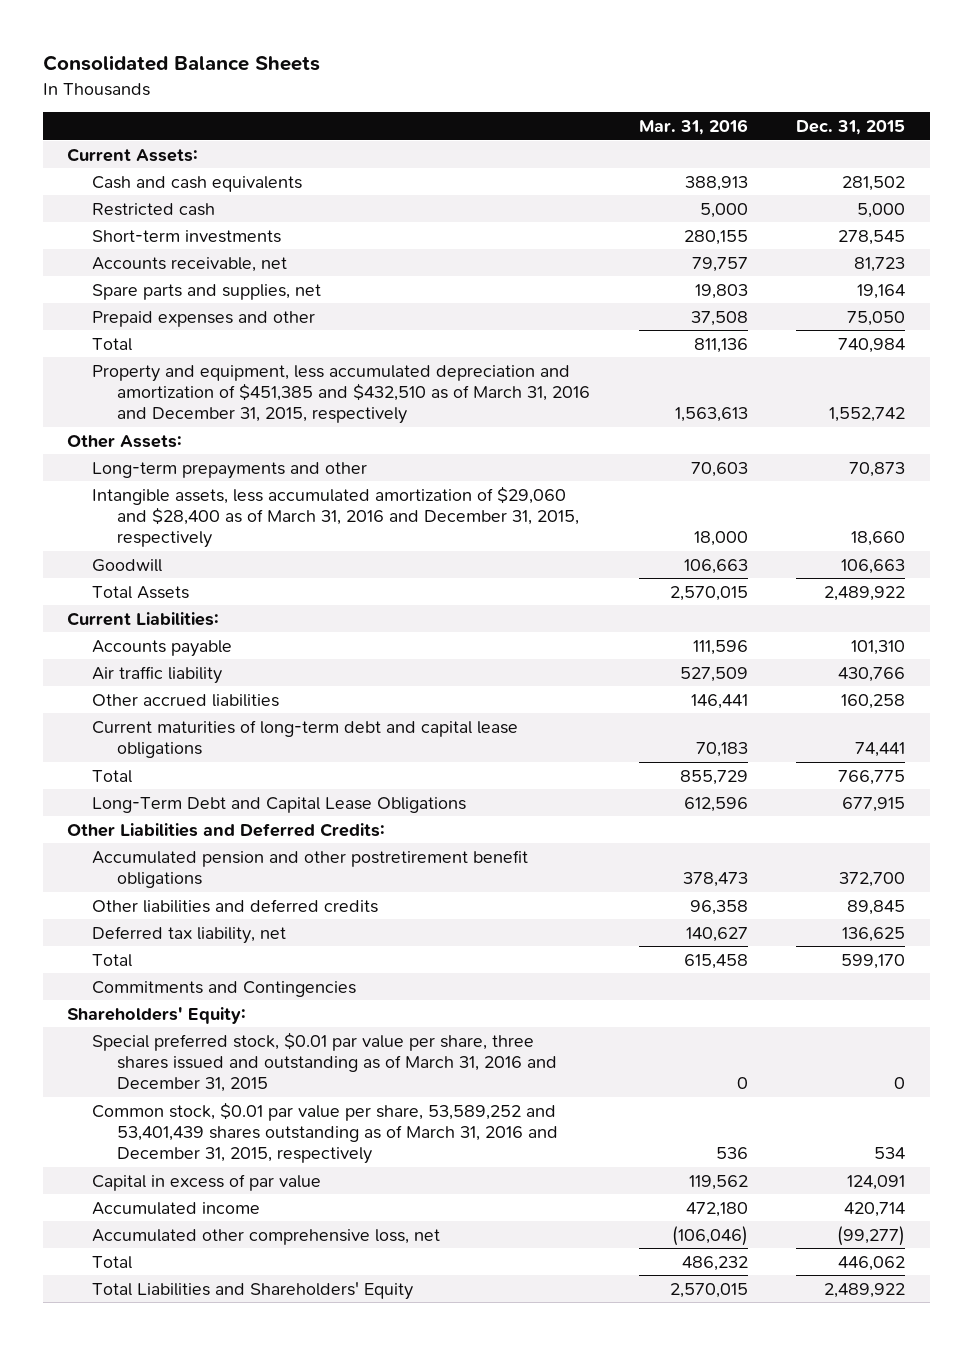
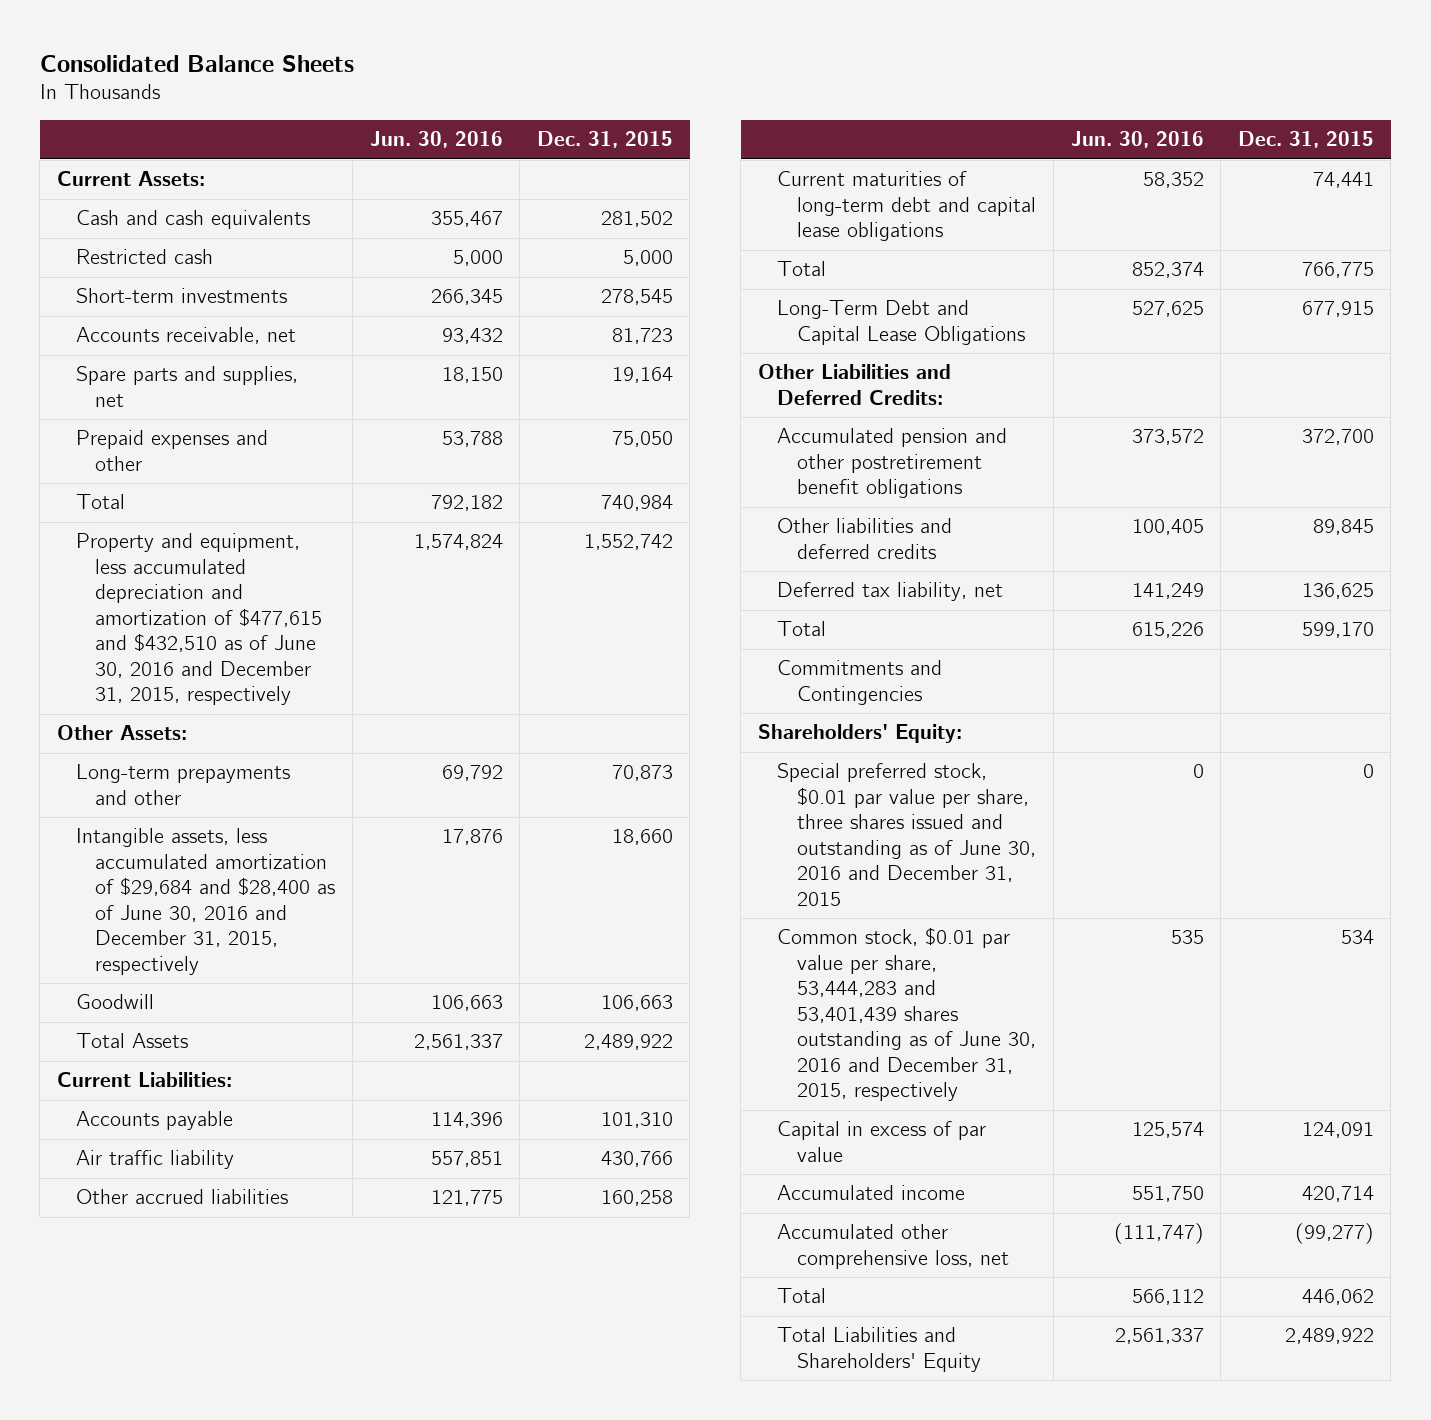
- | Mar. 31, 2016 | Dec. 31, 2015
+ | Jun. 30, 2016 | Dec. 31, 2015
- Property and equipment, less accumulated depreciation and amortization of $451,385 and $432,510 as of March 31, 2016 and December 31, 2015, respectively | 1,563,613 | 1,552,742
+ Property and equipment, less accumulated depreciation and amortization of $477,615 and $432,510 as of June 30, 2016 and December 31, 2015, respectively | 1,574,824 | 1,552,742
- Intangible assets, less accumulated amortization of $29,060 and $28,400 as of March 31, 2016 and December 31, 2015, respectively | 18,000 | 18,660
+ Intangible assets, less accumulated amortization of $29,684 and $28,400 as of June 30, 2016 and December 31, 2015, respectively | 17,876 | 18,660
- Special preferred stock, $0.01 par value per share, three shares issued and outstanding as of March 31, 2016 and December 31, 2015 | 0 | 0
- Common stock, $0.01 par value per share, 53,589,252 and 53,401,439 shares outstanding as of March 31, 2016 and December 31, 2015, respectively | 536 | 534
+ Special preferred stock, $0.01 par value per share, three shares issued and outstanding as of June 30, 2016 and December 31, 2015 | 0 | 0
+ Common stock, $0.01 par value per share, 53,444,283 and 53,401,439 shares outstanding as of June 30, 2016 and December 31, 2015, respectively | 535 | 534

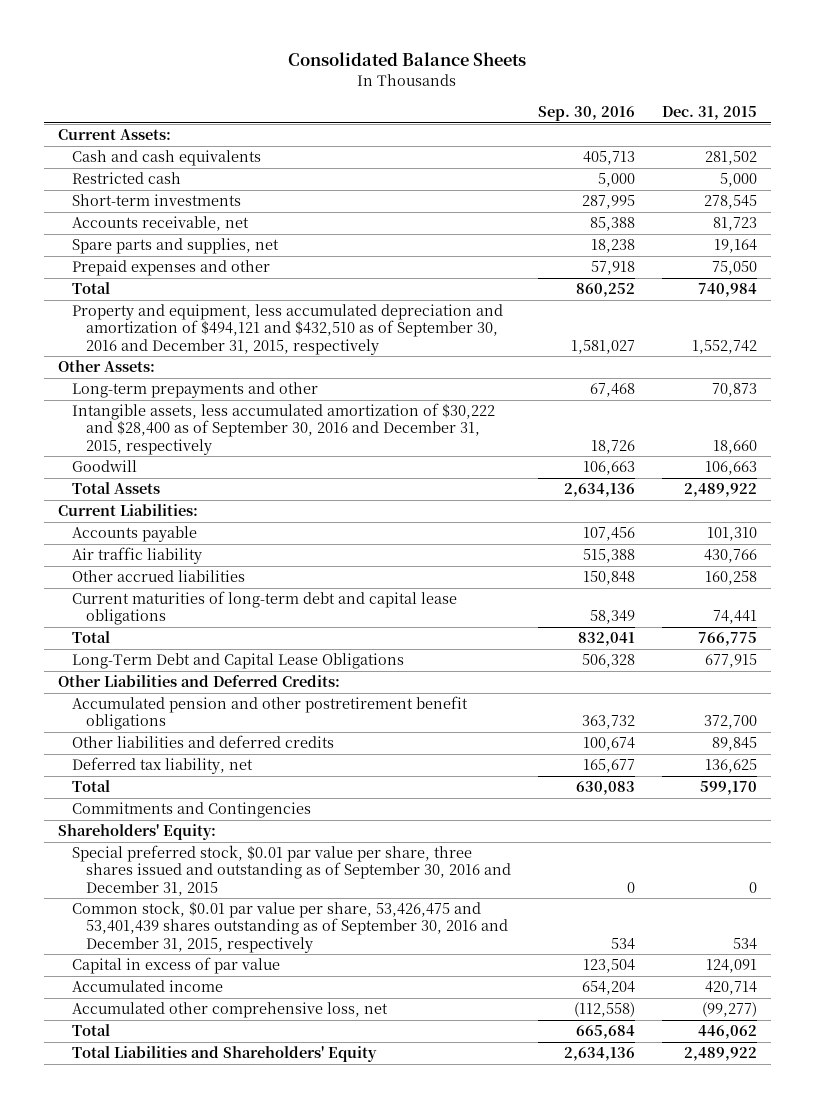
- | Jun. 30, 2016 | Dec. 31, 2015
+ | Sep. 30, 2016 | Dec. 31, 2015
- Property and equipment, less accumulated depreciation and amortization of $477,615 and $432,510 as of June 30, 2016 and December 31, 2015, respectively | 1,574,824 | 1,552,742
+ Property and equipment, less accumulated depreciation and amortization of $494,121 and $432,510 as of September 30, 2016 and December 31, 2015, respectively | 1,581,027 | 1,552,742
- Intangible assets, less accumulated amortization of $29,684 and $28,400 as of June 30, 2016 and December 31, 2015, respectively | 17,876 | 18,660
+ Intangible assets, less accumulated amortization of $30,222 and $28,400 as of September 30, 2016 and December 31, 2015, respectively | 18,726 | 18,660
- Special preferred stock, $0.01 par value per share, three shares issued and outstanding as of June 30, 2016 and December 31, 2015 | 0 | 0
- Common stock, $0.01 par value per share, 53,444,283 and 53,401,439 shares outstanding as of June 30, 2016 and December 31, 2015, respectively | 535 | 534
+ Special preferred stock, $0.01 par value per share, three shares issued and outstanding as of September 30, 2016 and December 31, 2015 | 0 | 0
+ Common stock, $0.01 par value per share, 53,426,475 and 53,401,439 shares outstanding as of September 30, 2016 and December 31, 2015, respectively | 534 | 534

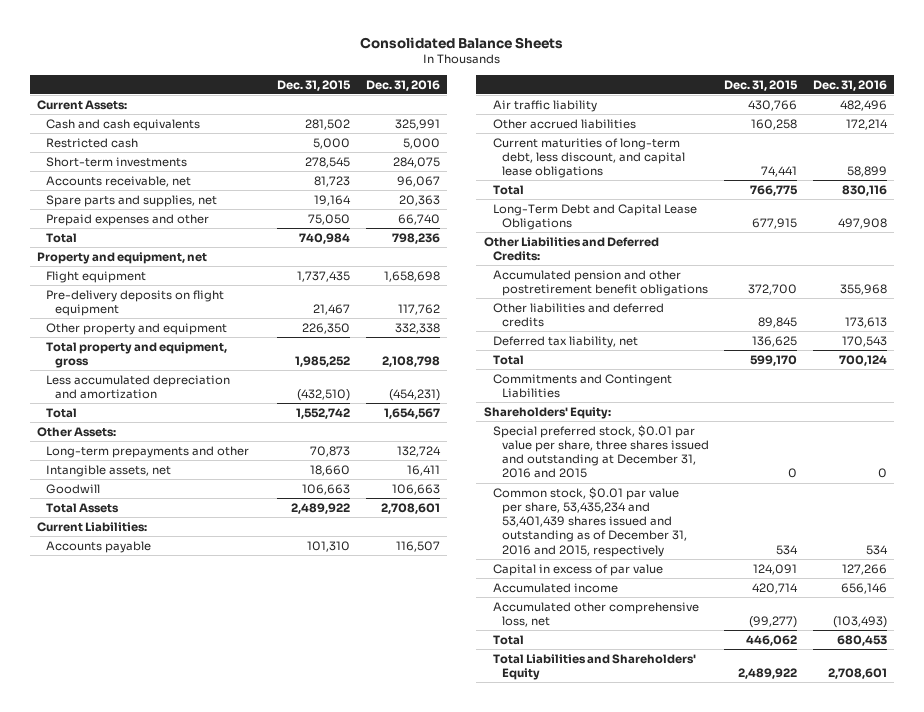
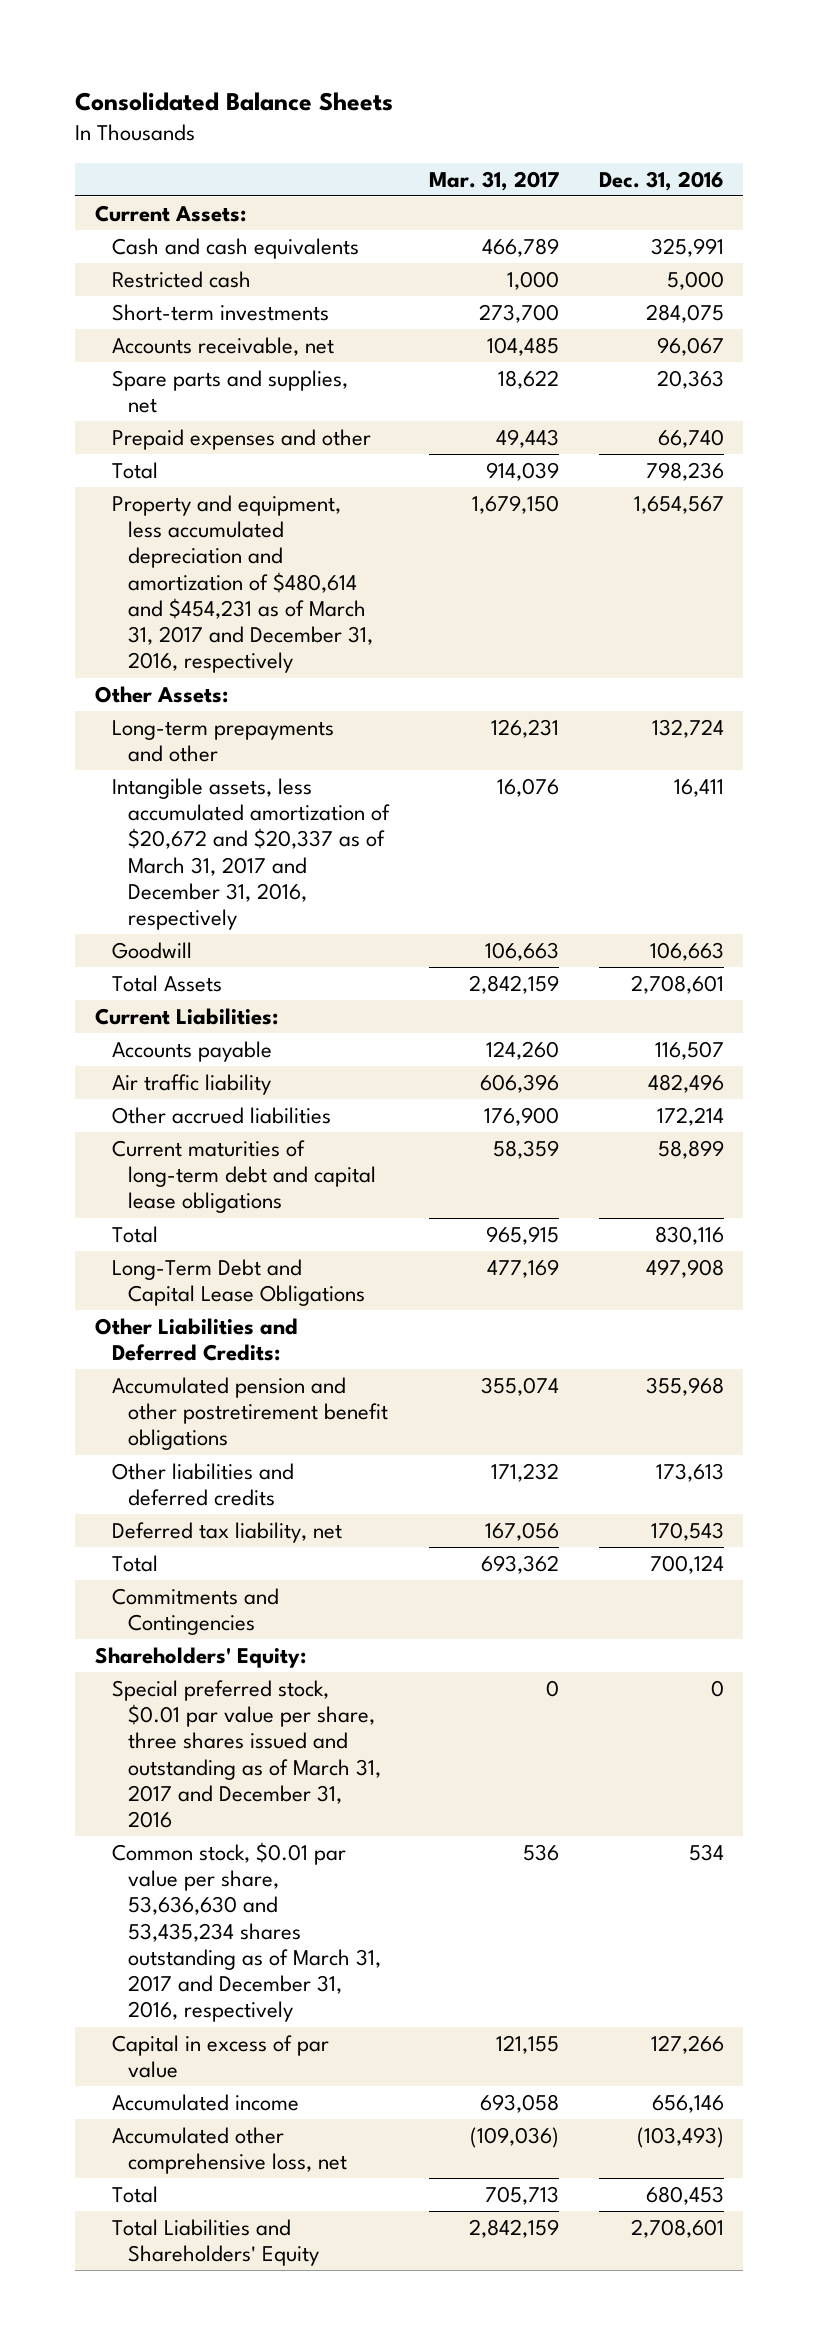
- | Dec. 31, 2015 | Dec. 31, 2016
+ | Mar. 31, 2017 | Dec. 31, 2016
- Property and equipment, net
- Flight equipment | 1,737,435 | 1,658,698
- Pre-delivery deposits on flight equipment | 21,467 | 117,762
- Other property and equipment | 226,350 | 332,338
- Total property and equipment, gross | 1,985,252 | 2,108,798
- Less accumulated depreciation and amortization | (432,510) | (454,231)
- Total | 1,552,742 | 1,654,567
+ Property and equipment, less accumulated depreciation and amortization of $480,614 and $454,231 as of March 31, 2017 and December 31, 2016, respectively | 1,679,150 | 1,654,567
- Intangible assets, net | 18,660 | 16,411
+ Intangible assets, less accumulated amortization of $20,672 and $20,337 as of March 31, 2017 and December 31, 2016, respectively | 16,076 | 16,411
- Current maturities of long-term debt, less discount, and capital lease obligations | 74,441 | 58,899
+ Current maturities of long-term debt and capital lease obligations | 58,359 | 58,899
- Commitments and Contingent Liabilities
+ Commitments and Contingencies
- Special preferred stock, $0.01 par value per share, three shares issued and outstanding at December 31, 2016 and 2015 | 0 | 0
- Common stock, $0.01 par value per share, 53,435,234 and 53,401,439 shares issued and outstanding as of December 31, 2016 and 2015, respectively | 534 | 534
+ Special preferred stock, $0.01 par value per share, three shares issued and outstanding as of March 31, 2017 and December 31, 2016 | 0 | 0
+ Common stock, $0.01 par value per share, 53,636,630 and 53,435,234 shares outstanding as of March 31, 2017 and December 31, 2016, respectively | 536 | 534

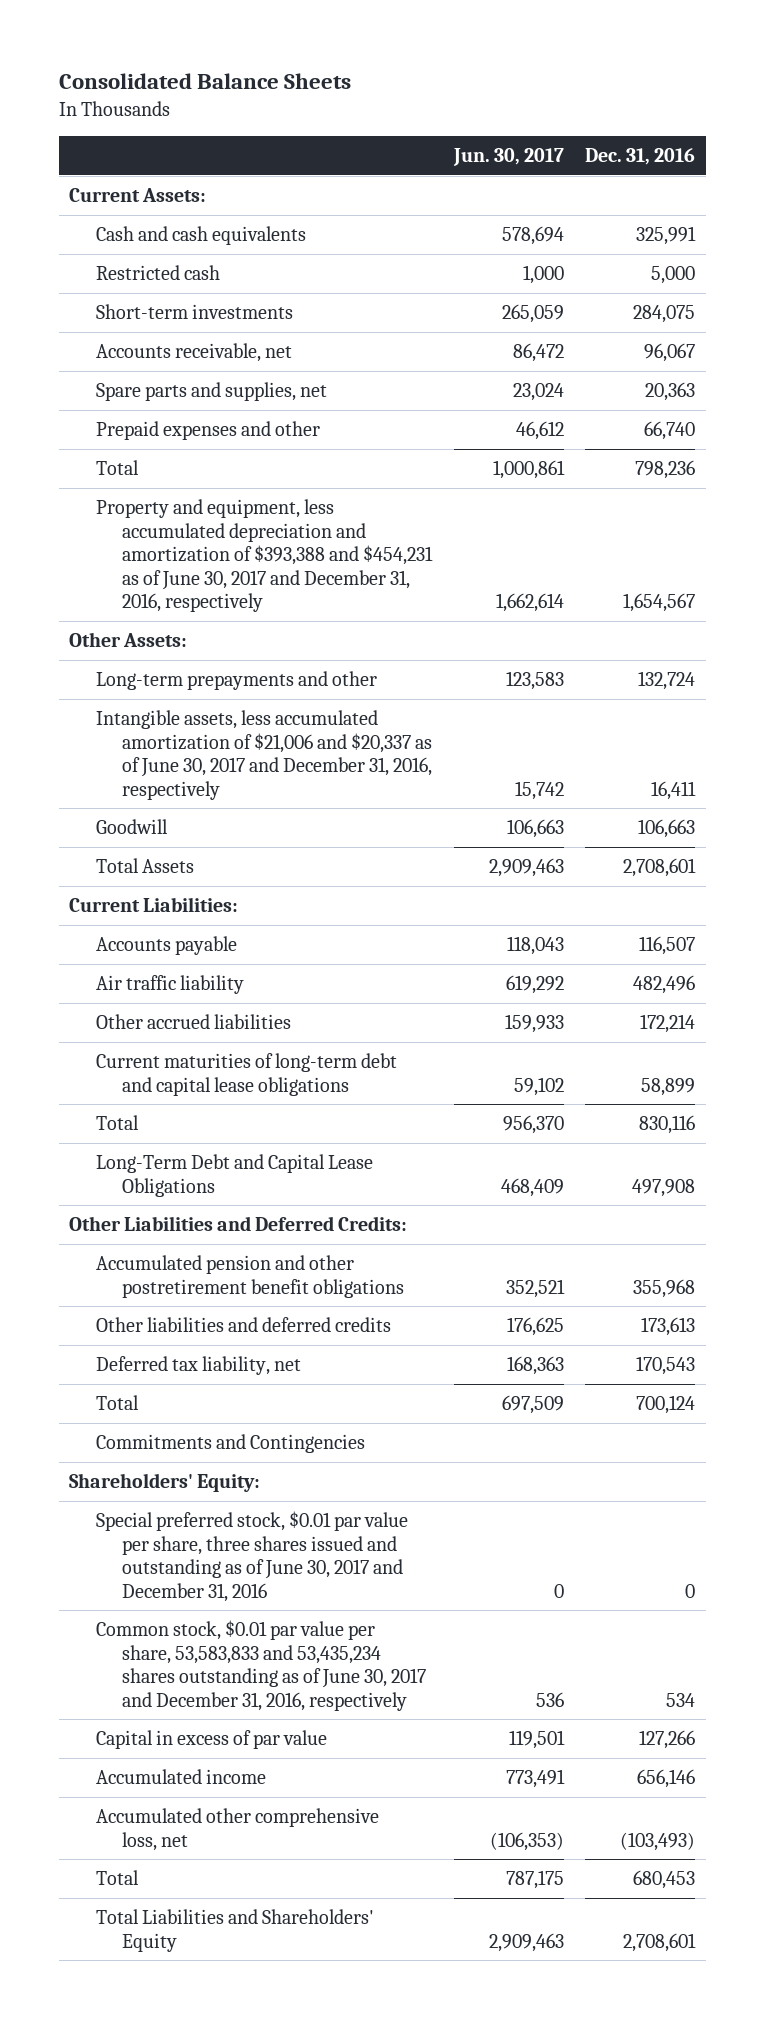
- | Mar. 31, 2017 | Dec. 31, 2016
+ | Jun. 30, 2017 | Dec. 31, 2016
- Property and equipment, less accumulated depreciation and amortization of $480,614 and $454,231 as of March 31, 2017 and December 31, 2016, respectively | 1,679,150 | 1,654,567
+ Property and equipment, less accumulated depreciation and amortization of $393,388 and $454,231 as of June 30, 2017 and December 31, 2016, respectively | 1,662,614 | 1,654,567
- Intangible assets, less accumulated amortization of $20,672 and $20,337 as of March 31, 2017 and December 31, 2016, respectively | 16,076 | 16,411
+ Intangible assets, less accumulated amortization of $21,006 and $20,337 as of June 30, 2017 and December 31, 2016, respectively | 15,742 | 16,411
- Special preferred stock, $0.01 par value per share, three shares issued and outstanding as of March 31, 2017 and December 31, 2016 | 0 | 0
- Common stock, $0.01 par value per share, 53,636,630 and 53,435,234 shares outstanding as of March 31, 2017 and December 31, 2016, respectively | 536 | 534
+ Special preferred stock, $0.01 par value per share, three shares issued and outstanding as of June 30, 2017 and December 31, 2016 | 0 | 0
+ Common stock, $0.01 par value per share, 53,583,833 and 53,435,234 shares outstanding as of June 30, 2017 and December 31, 2016, respectively | 536 | 534

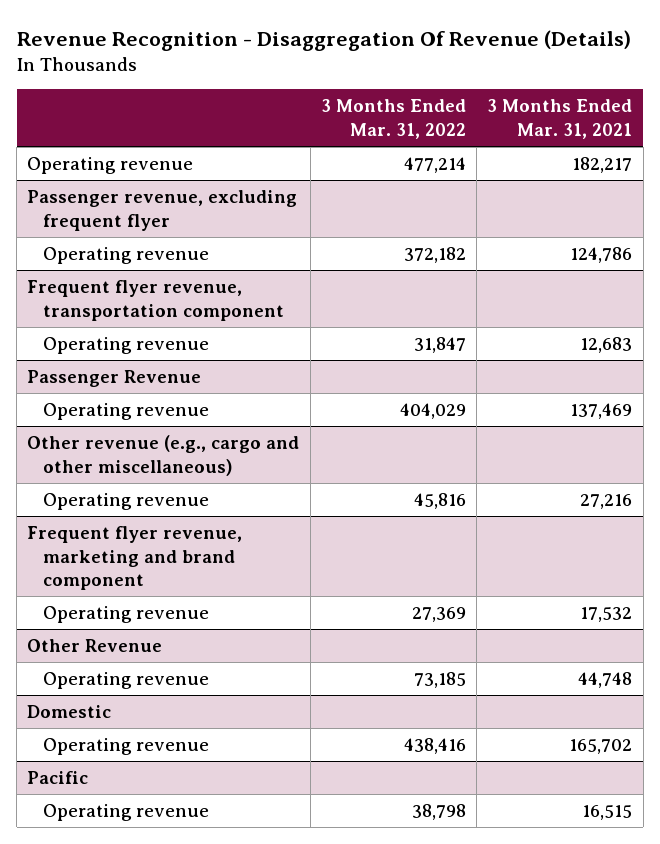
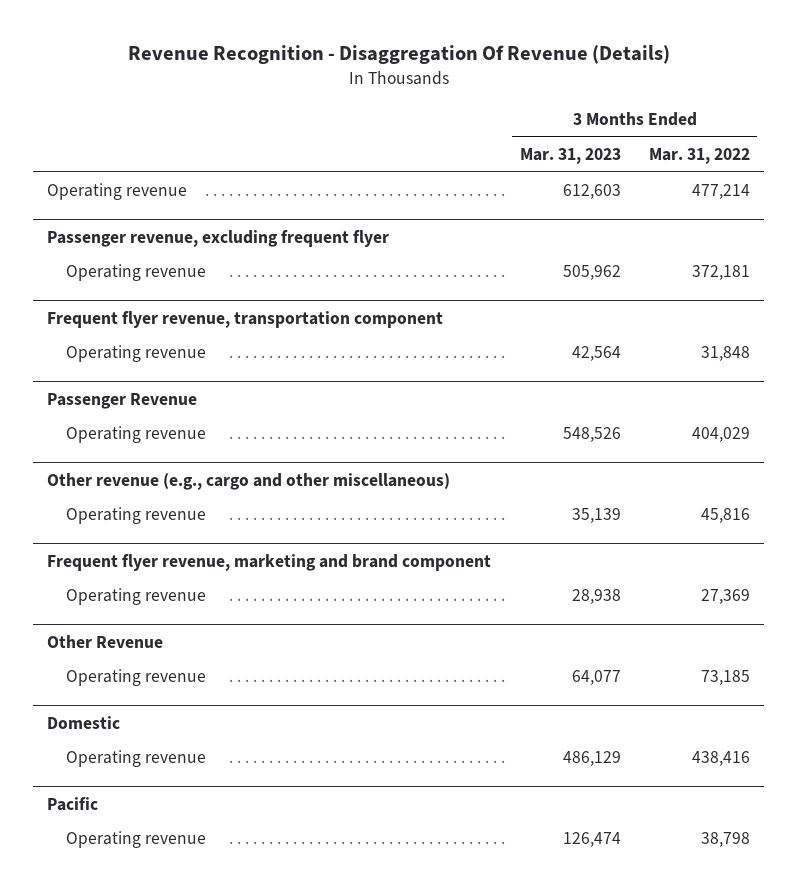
- | 3 Months Ended Mar. 31, 2022 | 3 Months Ended Mar. 31, 2021
+ | 3 Months Ended Mar. 31, 2023 | 3 Months Ended Mar. 31, 2022
@ Passenger revenue, excluding frequent flyer
- Operating revenue | 372,182 | 124,786
+ Operating revenue | 505,962 | 372,181
@ Frequent flyer revenue, transportation component
- Operating revenue | 31,847 | 12,683
+ Operating revenue | 42,564 | 31,848

